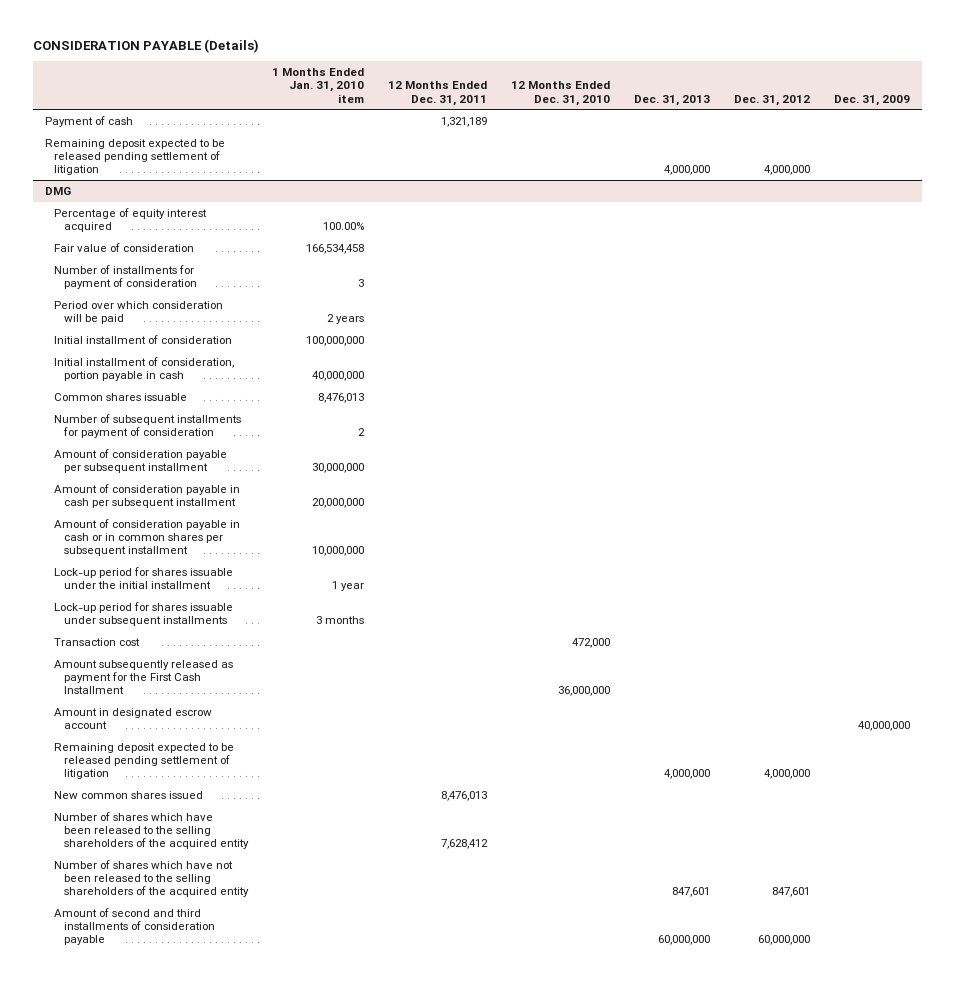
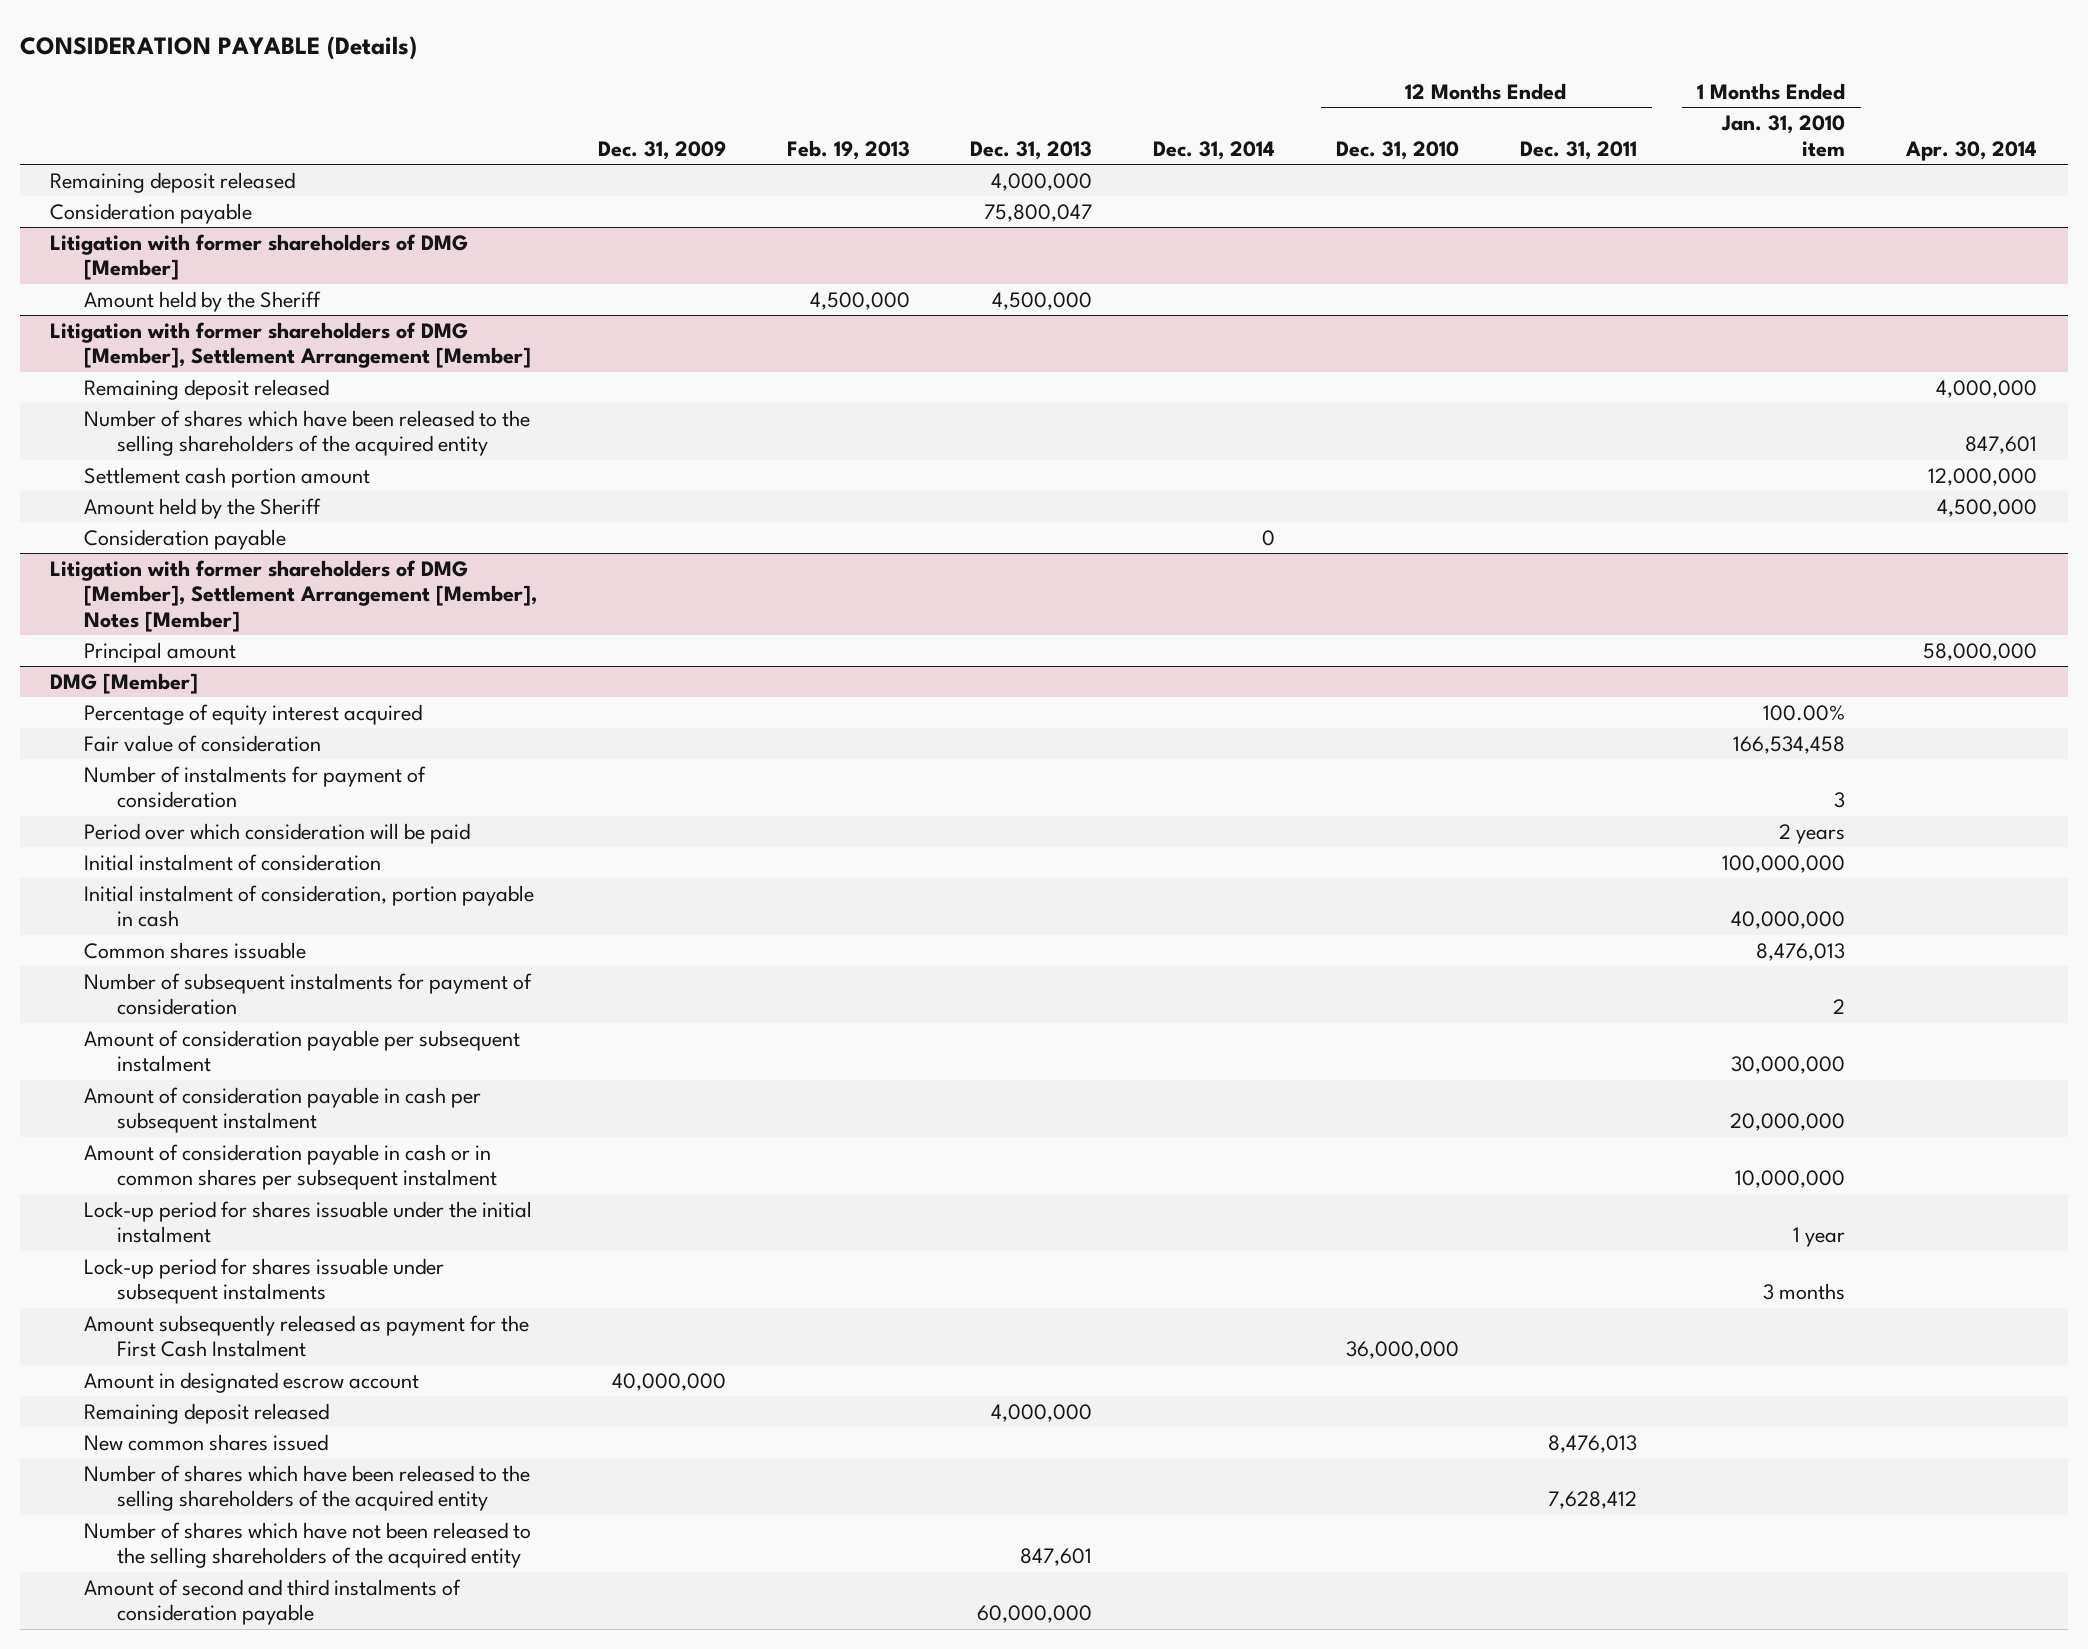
- | 1 Months Ended Jan. 31, 2010 item | 12 Months Ended Dec. 31, 2011 | 12 Months Ended Dec. 31, 2010 | Dec. 31, 2013 | Dec. 31, 2012 | Dec. 31, 2009
+ | Dec. 31, 2009 | Feb. 19, 2013 | Dec. 31, 2013 | Dec. 31, 2014 | 12 Months Ended Dec. 31, 2010 | 12 Months Ended Dec. 31, 2011 | 1 Months Ended Jan. 31, 2010 item | Apr. 30, 2014
- Payment of cash | | 1,321,189 | | | |
- Remaining deposit expected to be released pending settlement of litigation | | | | 4,000,000 | 4,000,000 |
- DMG
+ Remaining deposit released | | | 4,000,000 | | | | |
+ Consideration payable | | | 75,800,047 | | | | |
+ Litigation with former shareholders of DMG [Member]
+ Amount held by the Sheriff | | 4,500,000 | 4,500,000 | | | | |
+ Litigation with former shareholders of DMG [Member], Settlement Arrangement [Member]
+ Remaining deposit released | | | | | | | | 4,000,000
+ Number of shares which have been released to the selling shareholders of the acquired entity | | | | | | | | 847,601
+ Settlement cash portion amount | | | | | | | | 12,000,000
+ Amount held by the Sheriff | | | | | | | | 4,500,000
+ Consideration payable | | | | 0 | | | |
+ Litigation with former shareholders of DMG [Member], Settlement Arrangement [Member], Notes [Member]
+ Principal amount | | | | | | | | 58,000,000
+ DMG [Member]
- Number of installments for payment of consideration | 3 | | | | |
+ Number of instalments for payment of consideration | | | | | | | 3 |
- Initial installment of consideration | 100,000,000 | | | | |
- Initial installment of consideration, portion payable in cash | 40,000,000 | | | | |
+ Initial instalment of consideration | | | | | | | 100,000,000 |
+ Initial instalment of consideration, portion payable in cash | | | | | | | 40,000,000 |
- Number of subsequent installments for payment of consideration | 2 | | | | |
- Amount of consideration payable per subsequent installment | 30,000,000 | | | | |
- Amount of consideration payable in cash per subsequent installment | 20,000,000 | | | | |
- Amount of consideration payable in cash or in common shares per subsequent installment | 10,000,000 | | | | |
- Lock-up period for shares issuable under the initial installment | 1 year | | | | |
- Lock-up period for shares issuable under subsequent installments | 3 months | | | | |
- Transaction cost | | | 472,000 | | |
- Amount subsequently released as payment for the First Cash Installment | | | 36,000,000 | | |
+ Number of subsequent instalments for payment of consideration | | | | | | | 2 |
+ Amount of consideration payable per subsequent instalment | | | | | | | 30,000,000 |
+ Amount of consideration payable in cash per subsequent instalment | | | | | | | 20,000,000 |
+ Amount of consideration payable in cash or in common shares per subsequent instalment | | | | | | | 10,000,000 |
+ Lock-up period for shares issuable under the initial instalment | | | | | | | 1 year |
+ Lock-up period for shares issuable under subsequent instalments | | | | | | | 3 months |
+ Amount subsequently released as payment for the First Cash Instalment | | | | | 36,000,000 | | |
- Remaining deposit expected to be released pending settlement of litigation | | | | 4,000,000 | 4,000,000 |
+ Remaining deposit released | | | 4,000,000 | | | | |
- Amount of second and third installments of consideration payable | | | | 60,000,000 | 60,000,000 |
+ Amount of second and third instalments of consideration payable | | | 60,000,000 | | | | |

